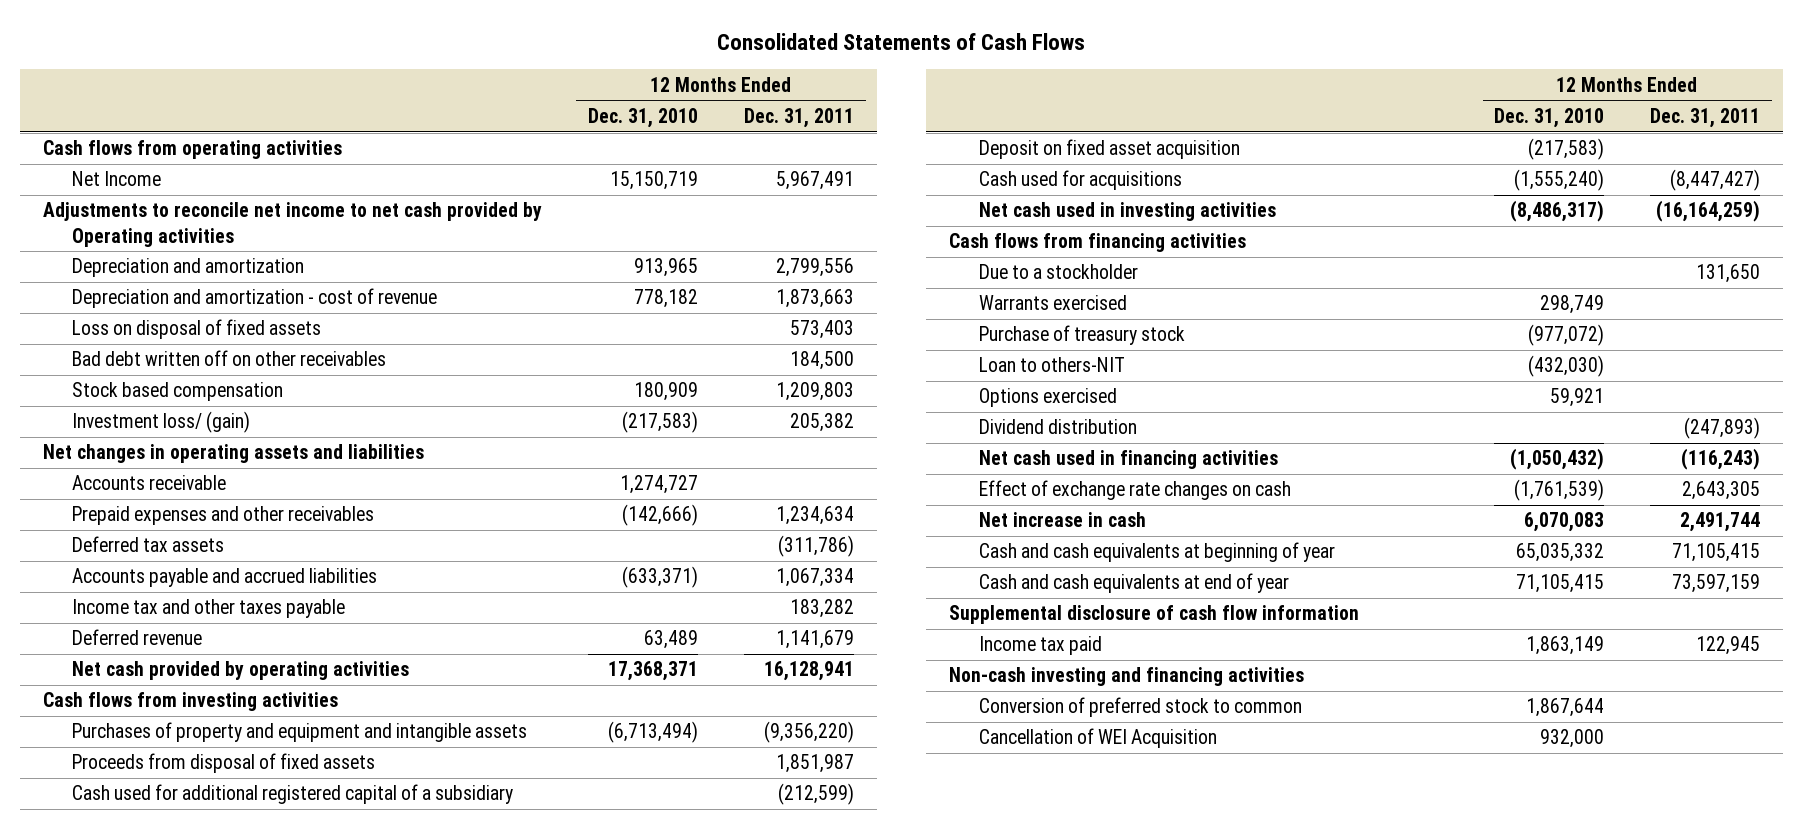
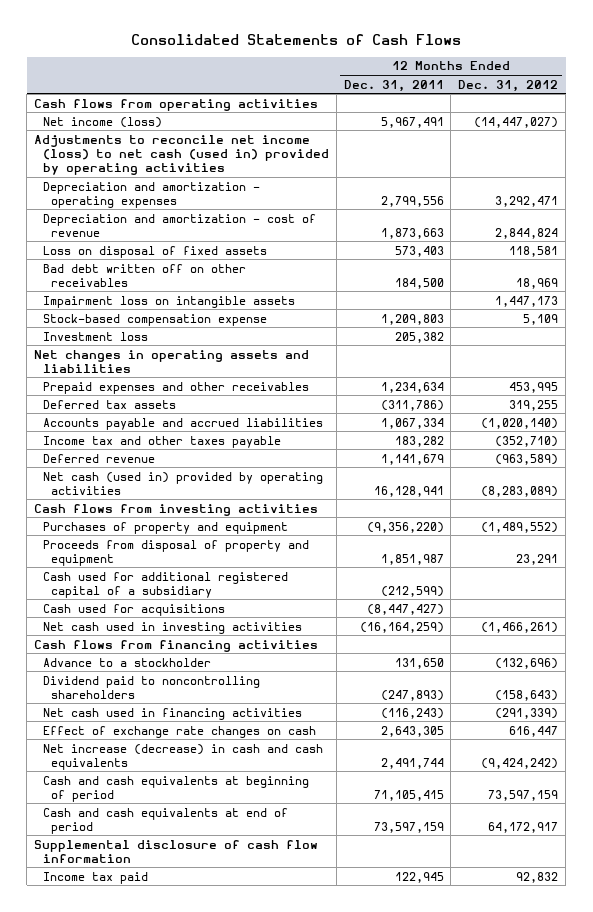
- | 12 Months Ended Dec. 31, 2010 | 12 Months Ended Dec. 31, 2011
+ | 12 Months Ended Dec. 31, 2011 | 12 Months Ended Dec. 31, 2012
- Net Income | 15,150,719 | 5,967,491
- Adjustments to reconcile net income to net cash provided by Operating activities
- Depreciation and amortization | 913,965 | 2,799,556
+ Net income (loss) | 5,967,491 | (14,447,027)
+ Adjustments to reconcile net income (loss) to net cash (used in) provided by operating activities
+ Depreciation and amortization - operating expenses | 2,799,556 | 3,292,471
- Stock based compensation | 180,909 | 1,209,803
- Investment loss/ (gain) | (217,583) | 205,382
+ Impairment loss on intangible assets | | 1,447,173
+ Stock-based compensation expense | 1,209,803 | 5,109
+ Investment loss | 205,382 |
- Accounts receivable | 1,274,727 |
- Net cash provided by operating activities | 17,368,371 | 16,128,941
+ Net cash (used in) provided by operating activities | 16,128,941 | (8,283,089)
- Purchases of property and equipment and intangible assets | (6,713,494) | (9,356,220)
- Proceeds from disposal of fixed assets | | 1,851,987
+ Purchases of property and equipment | (9,356,220) | (1,489,552)
+ Proceeds from disposal of property and equipment | 1,851,987 | 23,291
- Deposit on fixed asset acquisition | (217,583) |
- Due to a stockholder | | 131,650
- Warrants exercised | 298,749 |
- Purchase of treasury stock | (977,072) |
- Loan to others-NIT | (432,030) |
- Options exercised | 59,921 |
- Dividend distribution | | (247,893)
+ Advance to a stockholder | 131,650 | (132,696)
+ Dividend paid to noncontrolling shareholders | (247,893) | (158,643)
- Net increase in cash | 6,070,083 | 2,491,744
- Cash and cash equivalents at beginning of year | 65,035,332 | 71,105,415
- Cash and cash equivalents at end of year | 71,105,415 | 73,597,159
+ Net increase (decrease) in cash and cash equivalents | 2,491,744 | (9,424,242)
+ Cash and cash equivalents at beginning of period | 71,105,415 | 73,597,159
+ Cash and cash equivalents at end of period | 73,597,159 | 64,172,917
- Non-cash investing and financing activities
- Conversion of preferred stock to common | 1,867,644 |
- Cancellation of WEI Acquisition | 932,000 |

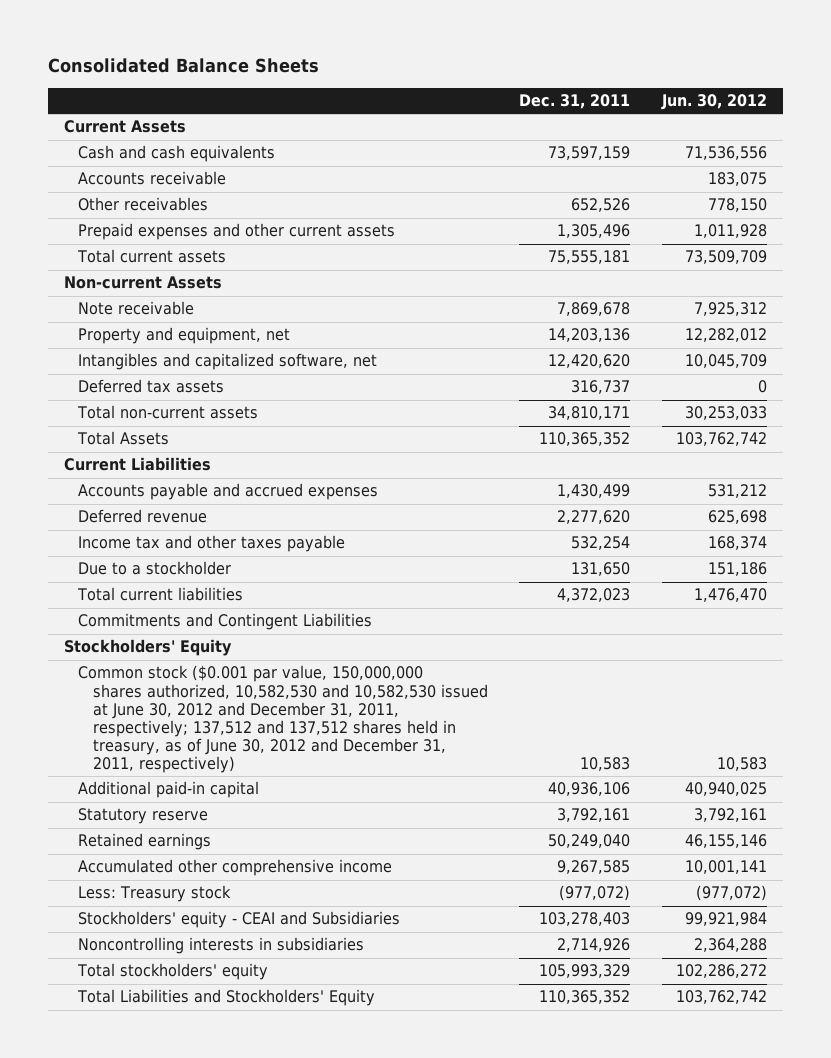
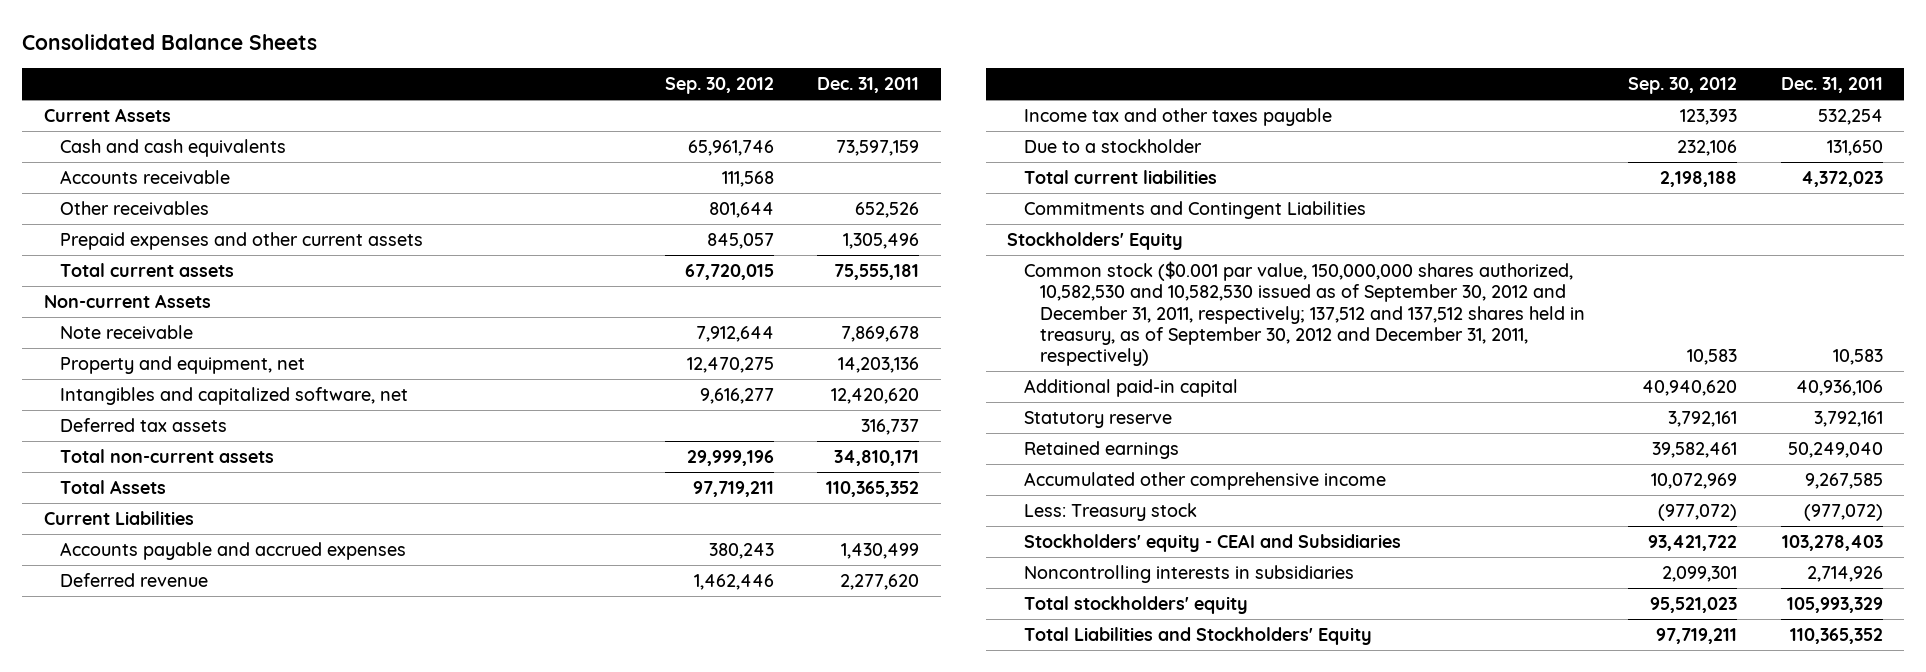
- | Dec. 31, 2011 | Jun. 30, 2012
+ | Sep. 30, 2012 | Dec. 31, 2011
- Common stock ($0.001 par value, 150,000,000 shares authorized, 10,582,530 and 10,582,530 issued at June 30, 2012 and December 31, 2011, respectively; 137,512 and 137,512 shares held in treasury, as of June 30, 2012 and December 31, 2011, respectively) | 10,583 | 10,583
+ Common stock ($0.001 par value, 150,000,000 shares authorized, 10,582,530 and 10,582,530 issued as of September 30, 2012 and December 31, 2011, respectively; 137,512 and 137,512 shares held in treasury, as of September 30, 2012 and December 31, 2011, respectively) | 10,583 | 10,583

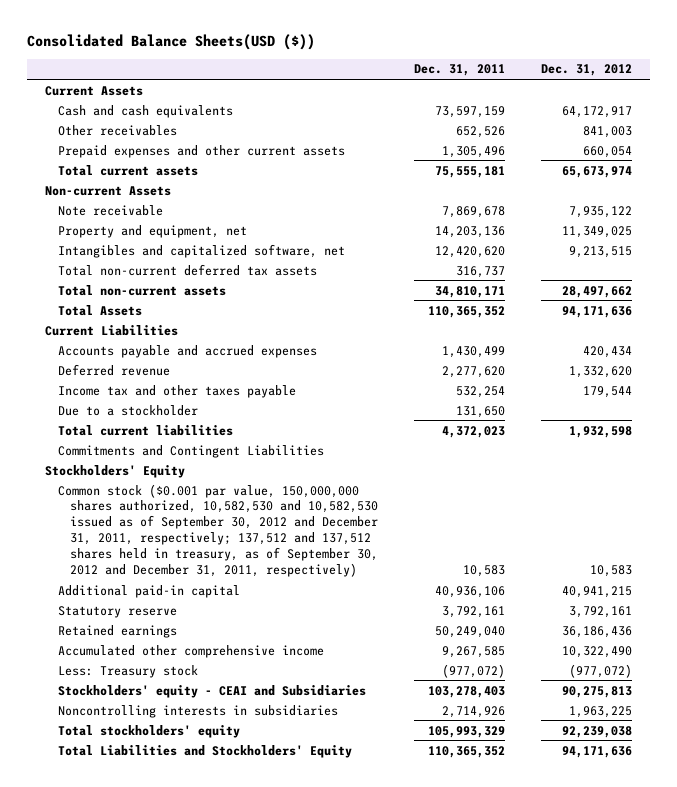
- Consolidated Balance Sheets
+ Consolidated Balance Sheets(USD ($))
- | Sep. 30, 2012 | Dec. 31, 2011
+ | Dec. 31, 2011 | Dec. 31, 2012
- Accounts receivable | 111,568 |
- Deferred tax assets | | 316,737
+ Total non-current deferred tax assets | 316,737 |

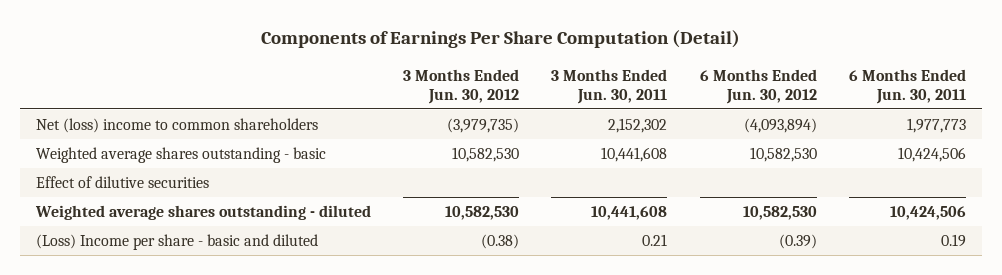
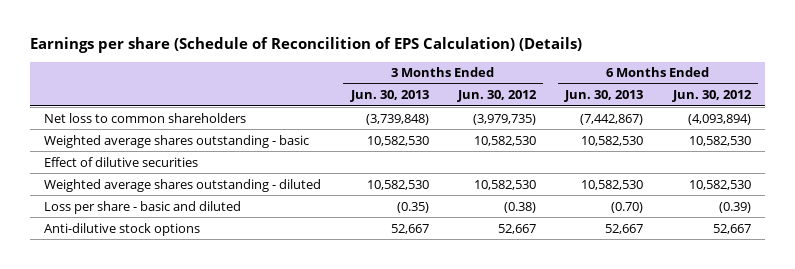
- Components of Earnings Per Share Computation (Detail)
+ Earnings per share (Schedule of Reconcilition of EPS Calculation) (Details)
- | 3 Months Ended Jun. 30, 2012 | 3 Months Ended Jun. 30, 2011 | 6 Months Ended Jun. 30, 2012 | 6 Months Ended Jun. 30, 2011
+ | 3 Months Ended Jun. 30, 2013 | 3 Months Ended Jun. 30, 2012 | 6 Months Ended Jun. 30, 2013 | 6 Months Ended Jun. 30, 2012
- Net (loss) income to common shareholders | (3,979,735) | 2,152,302 | (4,093,894) | 1,977,773
+ Net loss to common shareholders | (3,739,848) | (3,979,735) | (7,442,867) | (4,093,894)
- (Loss) Income per share - basic and diluted | (0.38) | 0.21 | (0.39) | 0.19
+ Loss per share - basic and diluted | (0.35) | (0.38) | (0.70) | (0.39)
+ Anti-dilutive stock options | 52,667 | 52,667 | 52,667 | 52,667

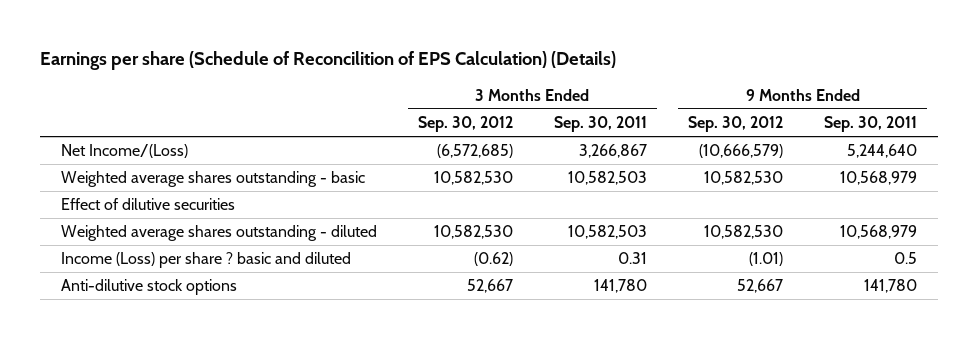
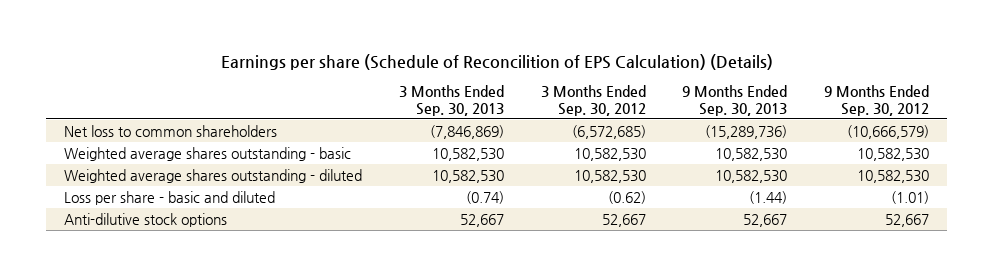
- | 3 Months Ended Sep. 30, 2012 | 3 Months Ended Sep. 30, 2011 | 9 Months Ended Sep. 30, 2012 | 9 Months Ended Sep. 30, 2011
+ | 3 Months Ended Sep. 30, 2013 | 3 Months Ended Sep. 30, 2012 | 9 Months Ended Sep. 30, 2013 | 9 Months Ended Sep. 30, 2012
- Net Income/(Loss) | (6,572,685) | 3,266,867 | (10,666,579) | 5,244,640
+ Net loss to common shareholders | (7,846,869) | (6,572,685) | (15,289,736) | (10,666,579)
- Effect of dilutive securities
- Income (Loss) per share ? basic and diluted | (0.62) | 0.31 | (1.01) | 0.5
+ Loss per share - basic and diluted | (0.74) | (0.62) | (1.44) | (1.01)

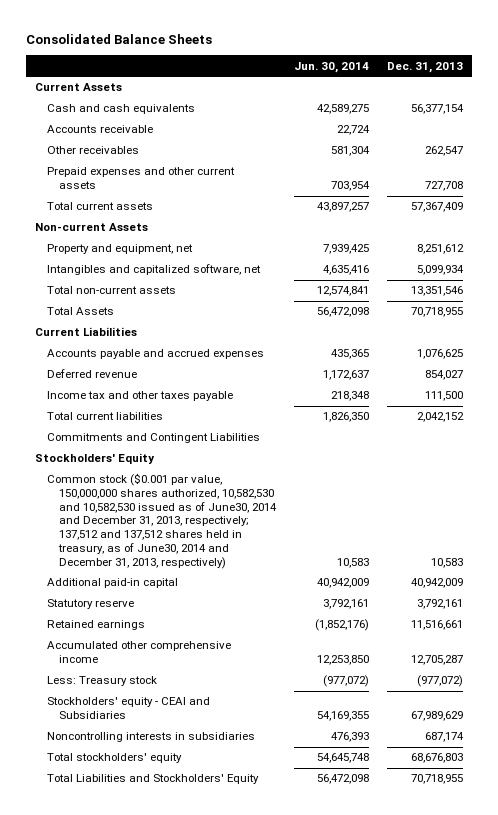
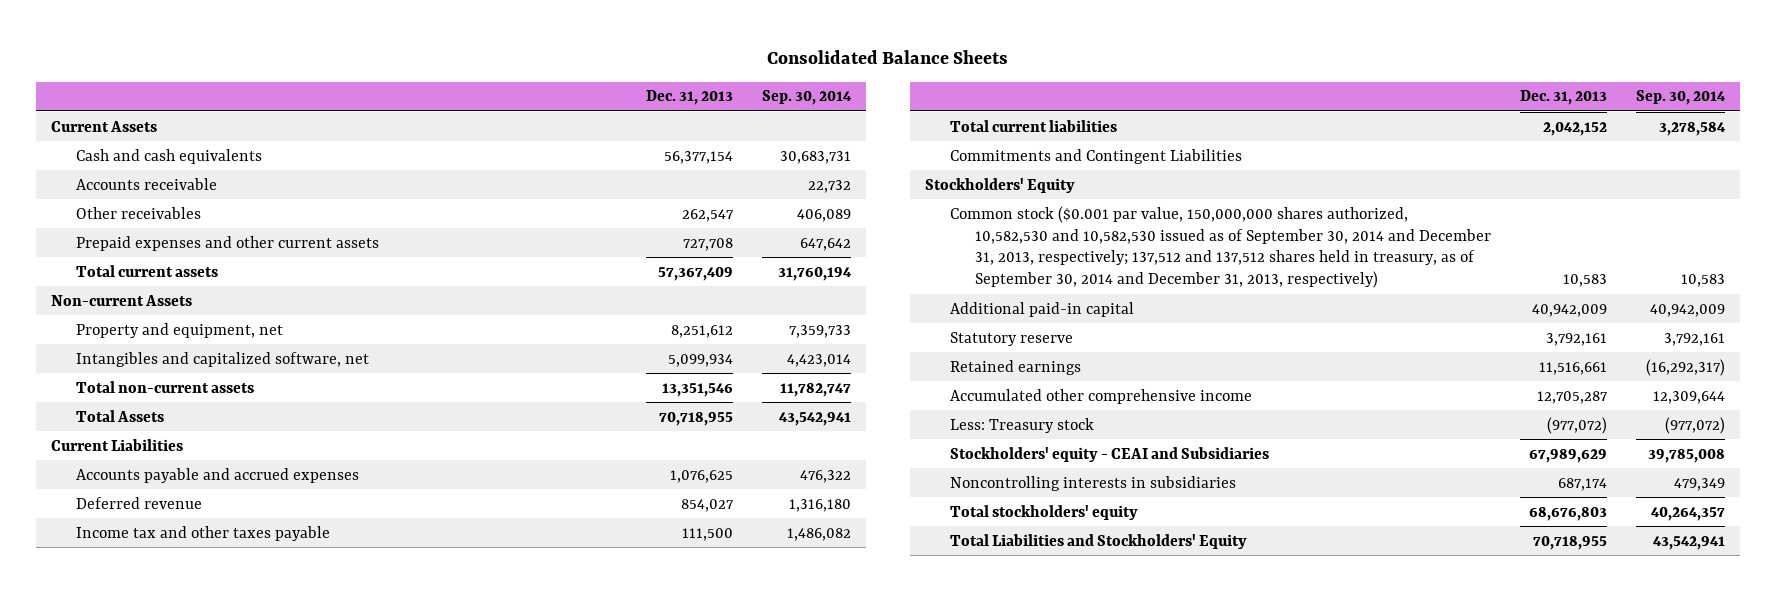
- | Jun. 30, 2014 | Dec. 31, 2013
+ | Dec. 31, 2013 | Sep. 30, 2014
- Common stock ($0.001 par value, 150,000,000 shares authorized, 10,582,530 and 10,582,530 issued as of June30, 2014 and December 31, 2013, respectively; 137,512 and 137,512 shares held in treasury, as of June30, 2014 and December 31, 2013, respectively) | 10,583 | 10,583
+ Common stock ($0.001 par value, 150,000,000 shares authorized, 10,582,530 and 10,582,530 issued as of September 30, 2014 and December 31, 2013, respectively; 137,512 and 137,512 shares held in treasury, as of September 30, 2014 and December 31, 2013, respectively) | 10,583 | 10,583

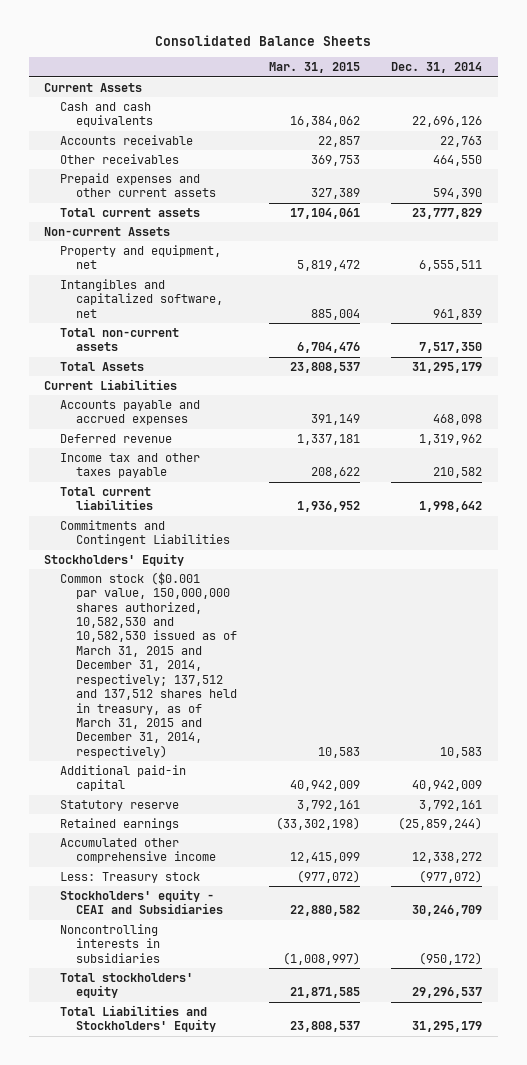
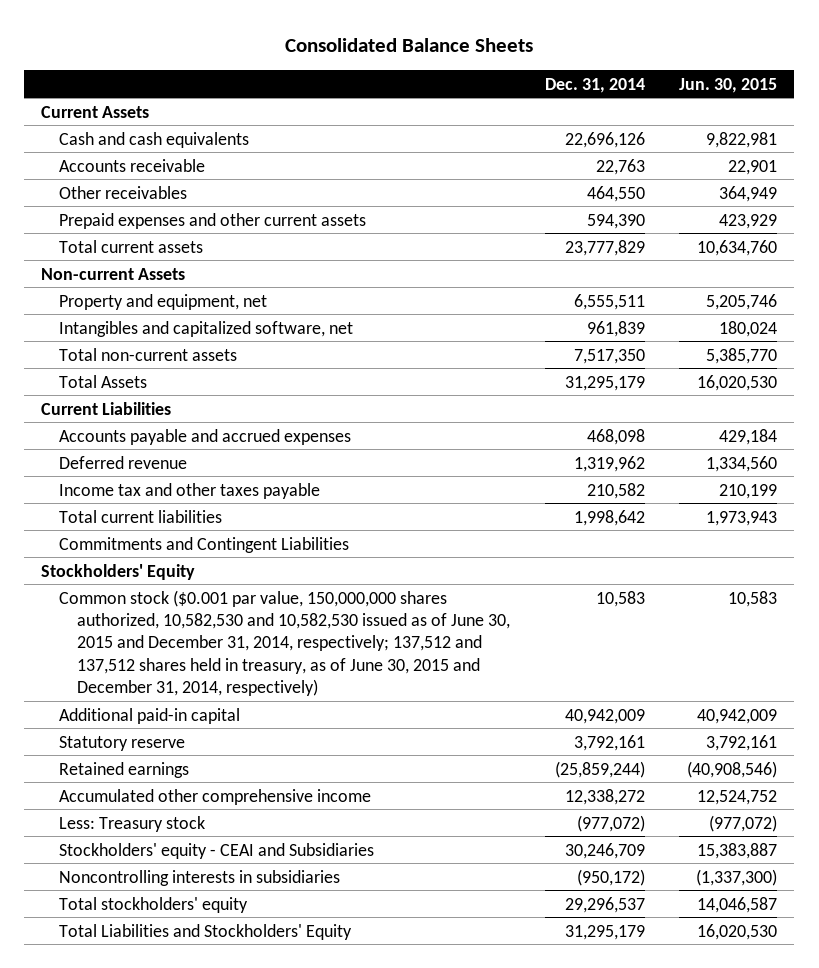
- | Mar. 31, 2015 | Dec. 31, 2014
+ | Dec. 31, 2014 | Jun. 30, 2015
- Common stock ($0.001 par value, 150,000,000 shares authorized, 10,582,530 and 10,582,530 issued as of March 31, 2015 and December 31, 2014, respectively; 137,512 and 137,512 shares held in treasury, as of March 31, 2015 and December 31, 2014, respectively) | 10,583 | 10,583
+ Common stock ($0.001 par value, 150,000,000 shares authorized, 10,582,530 and 10,582,530 issued as of June 30, 2015 and December 31, 2014, respectively; 137,512 and 137,512 shares held in treasury, as of June 30, 2015 and December 31, 2014, respectively) | 10,583 | 10,583

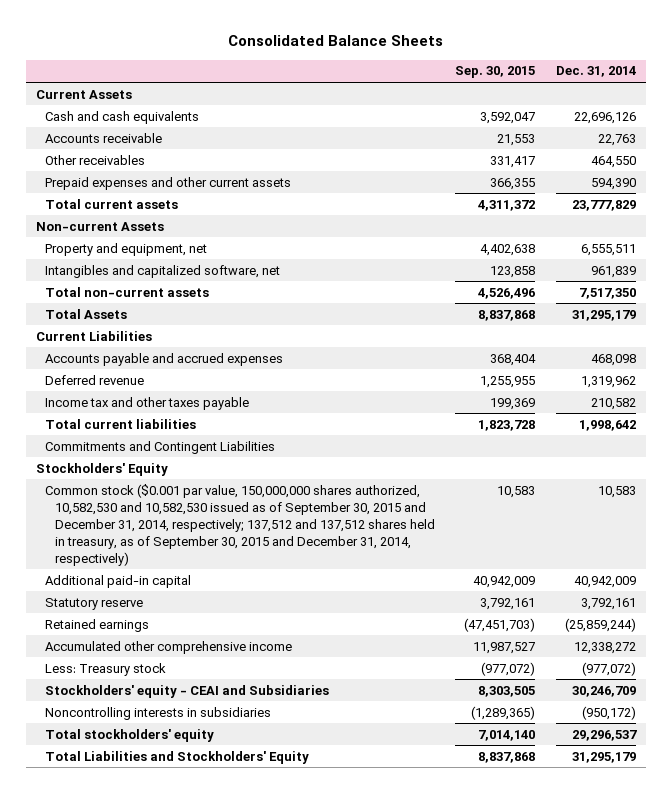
- | Dec. 31, 2014 | Jun. 30, 2015
+ | Sep. 30, 2015 | Dec. 31, 2014
- Common stock ($0.001 par value, 150,000,000 shares authorized, 10,582,530 and 10,582,530 issued as of June 30, 2015 and December 31, 2014, respectively; 137,512 and 137,512 shares held in treasury, as of June 30, 2015 and December 31, 2014, respectively) | 10,583 | 10,583
+ Common stock ($0.001 par value, 150,000,000 shares authorized, 10,582,530 and 10,582,530 issued as of September 30, 2015 and December 31, 2014, respectively; 137,512 and 137,512 shares held in treasury, as of September 30, 2015 and December 31, 2014, respectively) | 10,583 | 10,583

